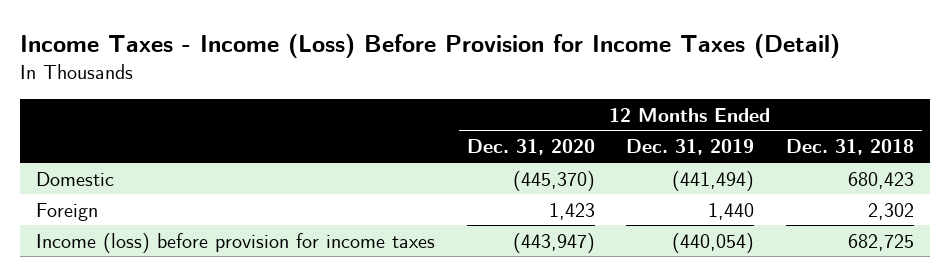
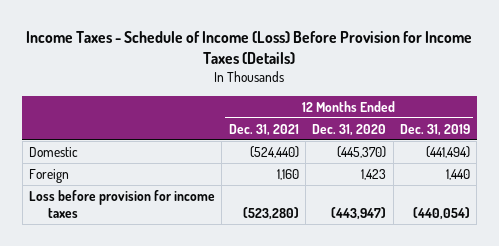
- Income Taxes - Income (Loss) Before Provision for Income Taxes (Detail)
+ Income Taxes - Schedule of Income (Loss) Before Provision for Income Taxes (Details)
- | 12 Months Ended Dec. 31, 2020 | 12 Months Ended Dec. 31, 2019 | 12 Months Ended Dec. 31, 2018
+ | 12 Months Ended Dec. 31, 2021 | 12 Months Ended Dec. 31, 2020 | 12 Months Ended Dec. 31, 2019
- Income (loss) before provision for income taxes | (443,947) | (440,054) | 682,725
+ Loss before provision for income taxes | (523,280) | (443,947) | (440,054)

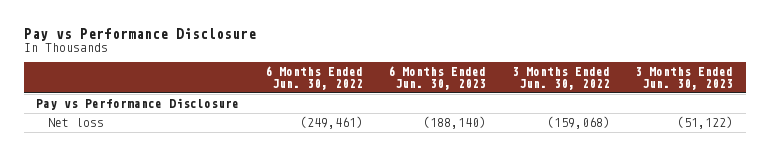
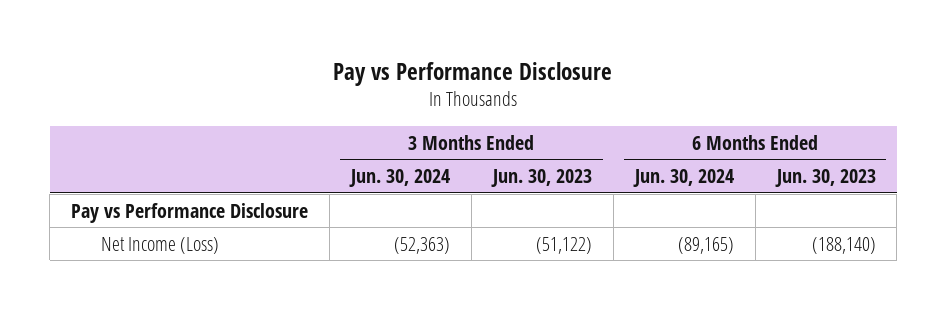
- | 6 Months Ended Jun. 30, 2022 | 6 Months Ended Jun. 30, 2023 | 3 Months Ended Jun. 30, 2022 | 3 Months Ended Jun. 30, 2023
+ | 3 Months Ended Jun. 30, 2024 | 3 Months Ended Jun. 30, 2023 | 6 Months Ended Jun. 30, 2024 | 6 Months Ended Jun. 30, 2023
- Net loss | (249,461) | (188,140) | (159,068) | (51,122)
+ Net Income (Loss) | (52,363) | (51,122) | (89,165) | (188,140)

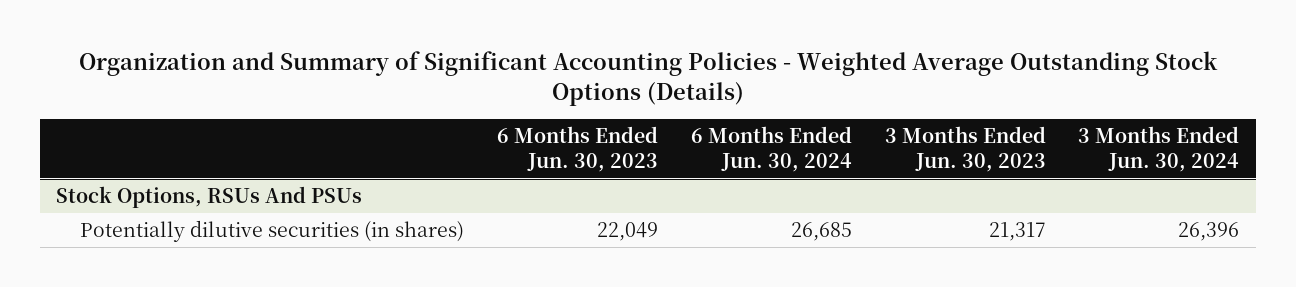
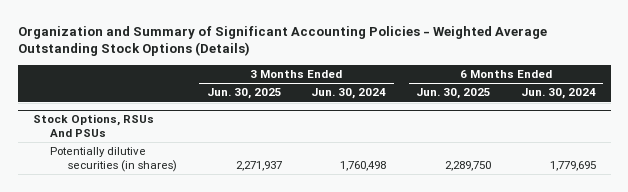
- | 6 Months Ended Jun. 30, 2023 | 6 Months Ended Jun. 30, 2024 | 3 Months Ended Jun. 30, 2023 | 3 Months Ended Jun. 30, 2024
+ | 3 Months Ended Jun. 30, 2025 | 3 Months Ended Jun. 30, 2024 | 6 Months Ended Jun. 30, 2025 | 6 Months Ended Jun. 30, 2024
@ Stock Options, RSUs And PSUs
- Potentially dilutive securities (in shares) | 22,049 | 26,685 | 21,317 | 26,396
+ Potentially dilutive securities (in shares) | 2,271,937 | 1,760,498 | 2,289,750 | 1,779,695

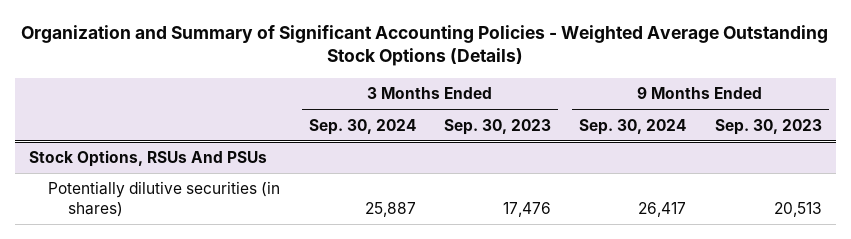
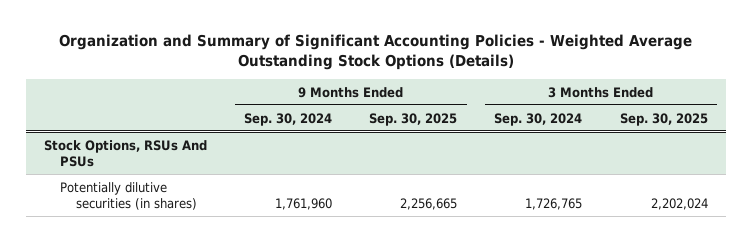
- | 3 Months Ended Sep. 30, 2024 | 3 Months Ended Sep. 30, 2023 | 9 Months Ended Sep. 30, 2024 | 9 Months Ended Sep. 30, 2023
+ | 9 Months Ended Sep. 30, 2024 | 9 Months Ended Sep. 30, 2025 | 3 Months Ended Sep. 30, 2024 | 3 Months Ended Sep. 30, 2025
@ Stock Options, RSUs And PSUs
- Potentially dilutive securities (in shares) | 25,887 | 17,476 | 26,417 | 20,513
+ Potentially dilutive securities (in shares) | 1,761,960 | 2,256,665 | 1,726,765 | 2,202,024

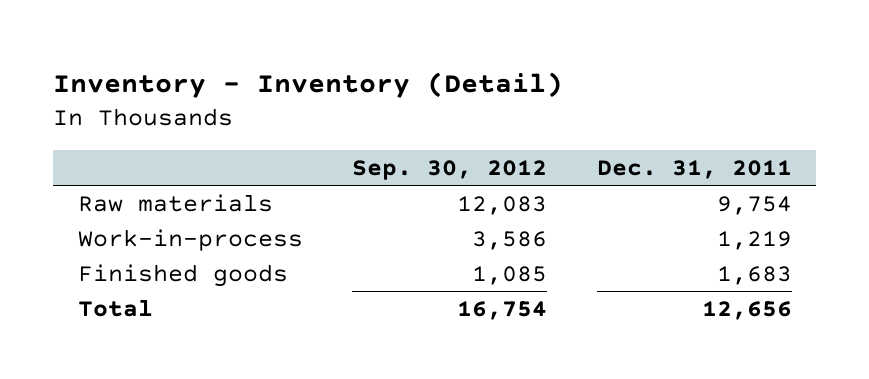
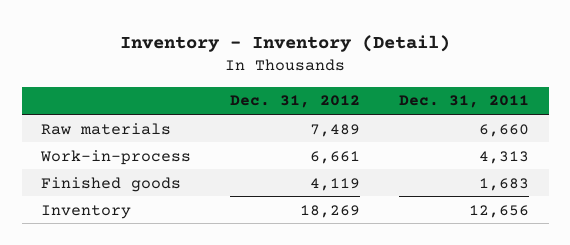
- | Sep. 30, 2012 | Dec. 31, 2011
+ | Dec. 31, 2012 | Dec. 31, 2011
- Raw materials | 12,083 | 9,754
- Work-in-process | 3,586 | 1,219
+ Raw materials | 7,489 | 6,660
+ Work-in-process | 6,661 | 4,313
- Total | 16,754 | 12,656
+ Inventory | 18,269 | 12,656

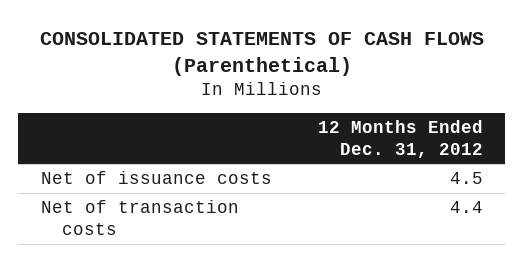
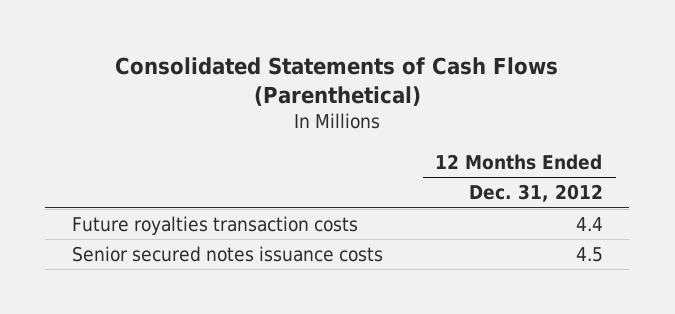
- CONSOLIDATED STATEMENTS OF CASH FLOWS (Parenthetical)
+ Consolidated Statements of Cash Flows (Parenthetical)
- Net of issuance costs | 4.5
- Net of transaction costs | 4.4
+ Future royalties transaction costs | 4.4
+ Senior secured notes issuance costs | 4.5

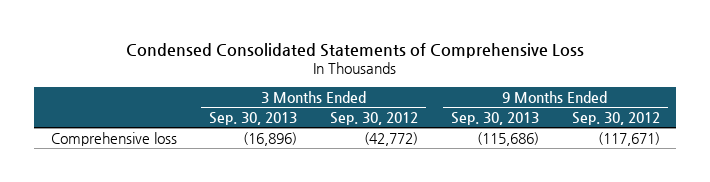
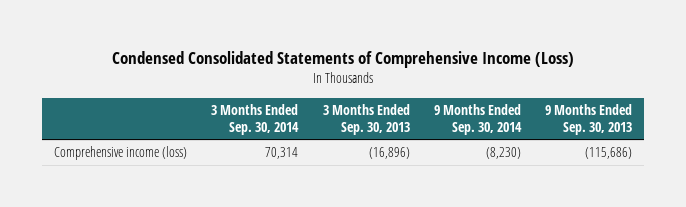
- Condensed Consolidated Statements of Comprehensive Loss
+ Condensed Consolidated Statements of Comprehensive Income (Loss)
- | 3 Months Ended Sep. 30, 2013 | 3 Months Ended Sep. 30, 2012 | 9 Months Ended Sep. 30, 2013 | 9 Months Ended Sep. 30, 2012
+ | 3 Months Ended Sep. 30, 2014 | 3 Months Ended Sep. 30, 2013 | 9 Months Ended Sep. 30, 2014 | 9 Months Ended Sep. 30, 2013
- Comprehensive loss | (16,896) | (42,772) | (115,686) | (117,671)
+ Comprehensive income (loss) | 70,314 | (16,896) | (8,230) | (115,686)

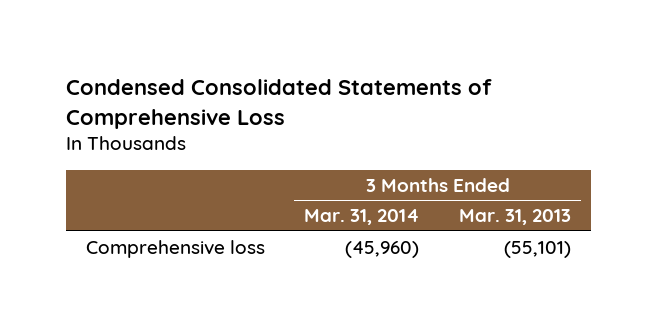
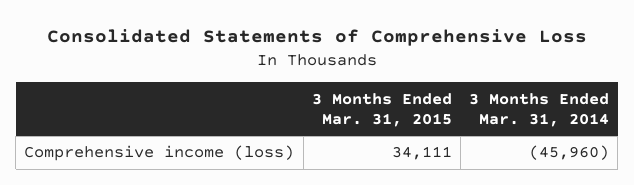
- Condensed Consolidated Statements of Comprehensive Loss
+ Consolidated Statements of Comprehensive Loss
- | 3 Months Ended Mar. 31, 2014 | 3 Months Ended Mar. 31, 2013
+ | 3 Months Ended Mar. 31, 2015 | 3 Months Ended Mar. 31, 2014
- Comprehensive loss | (45,960) | (55,101)
+ Comprehensive income (loss) | 34,111 | (45,960)

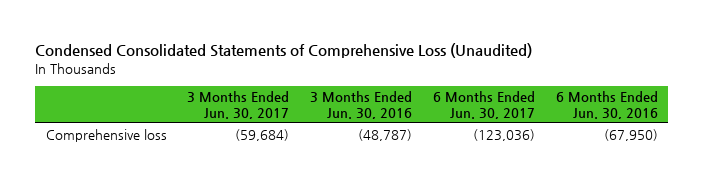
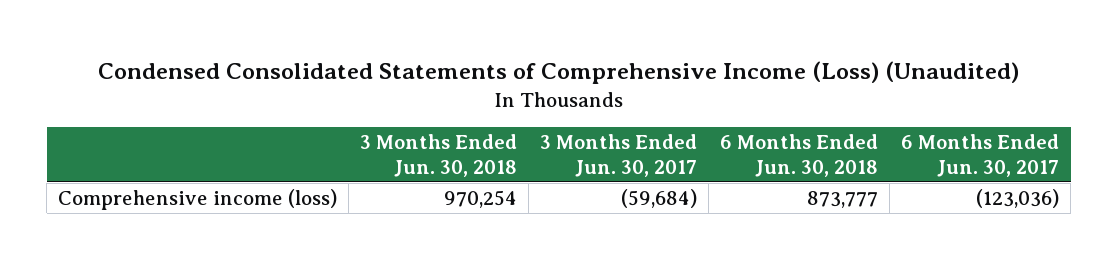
- Condensed Consolidated Statements of Comprehensive Loss (Unaudited)
+ Condensed Consolidated Statements of Comprehensive Income (Loss) (Unaudited)
- | 3 Months Ended Jun. 30, 2017 | 3 Months Ended Jun. 30, 2016 | 6 Months Ended Jun. 30, 2017 | 6 Months Ended Jun. 30, 2016
+ | 3 Months Ended Jun. 30, 2018 | 3 Months Ended Jun. 30, 2017 | 6 Months Ended Jun. 30, 2018 | 6 Months Ended Jun. 30, 2017
- Comprehensive loss | (59,684) | (48,787) | (123,036) | (67,950)
+ Comprehensive income (loss) | 970,254 | (59,684) | 873,777 | (123,036)

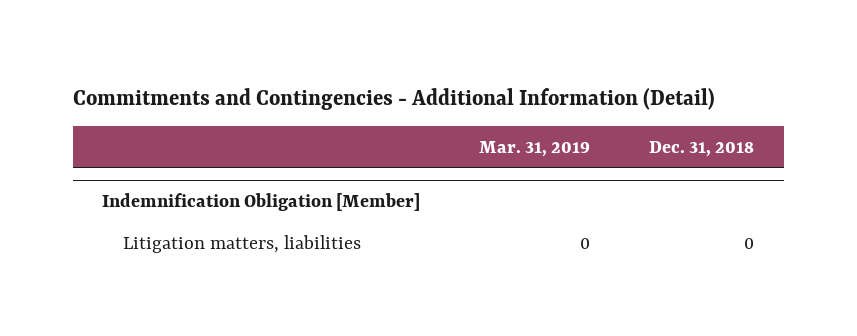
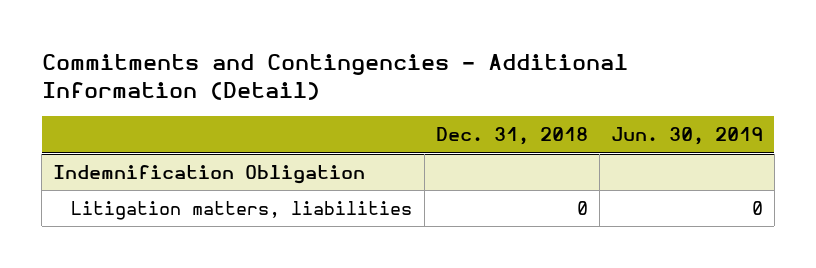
- | Mar. 31, 2019 | Dec. 31, 2018
+ | Dec. 31, 2018 | Jun. 30, 2019
- Indemnification Obligation [Member]
+ Indemnification Obligation

